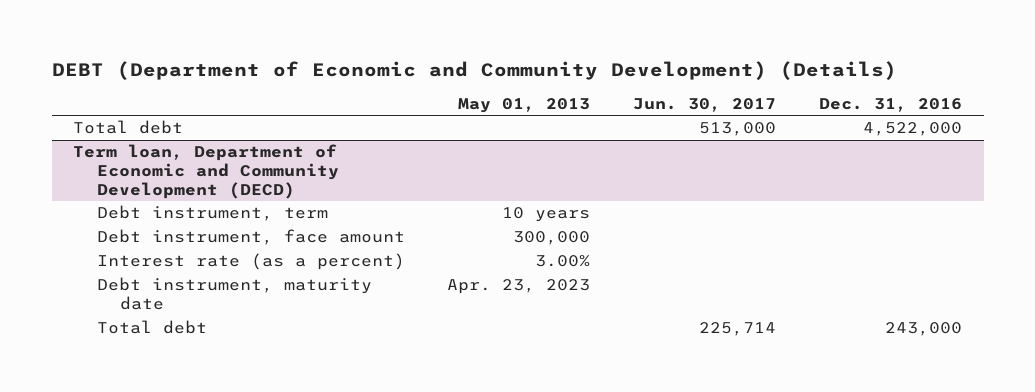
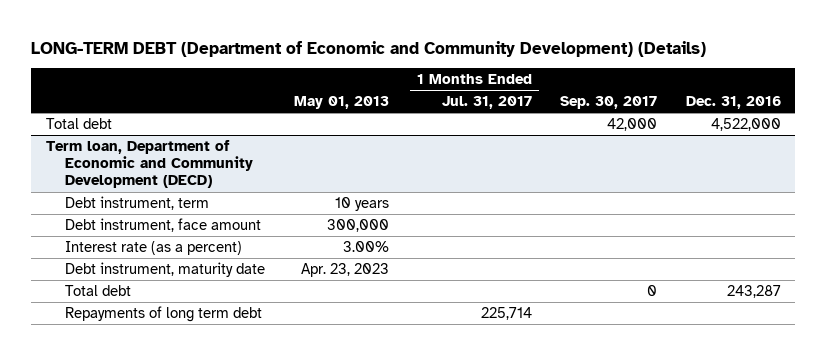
- DEBT (Department of Economic and Community Development) (Details)
+ LONG-TERM DEBT (Department of Economic and Community Development) (Details)
- | May 01, 2013 | Jun. 30, 2017 | Dec. 31, 2016
+ | May 01, 2013 | 1 Months Ended Jul. 31, 2017 | Sep. 30, 2017 | Dec. 31, 2016
@ Term loan, Department of Economic and Community Development (DECD)
- Total debt | | 225,714 | 243,000
+ Total debt | | | 0 | 243,287
+ Repayments of long term debt | | 225,714 | |

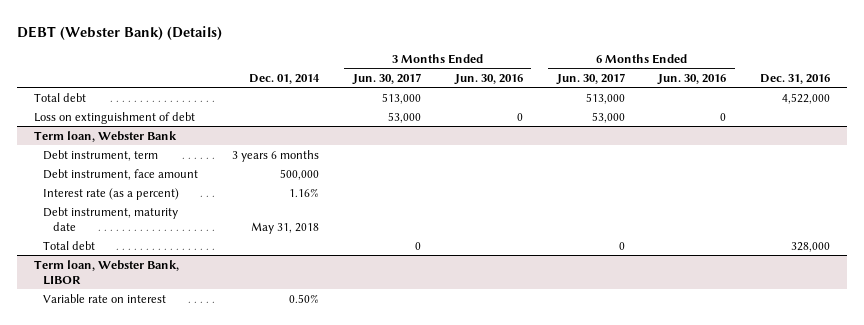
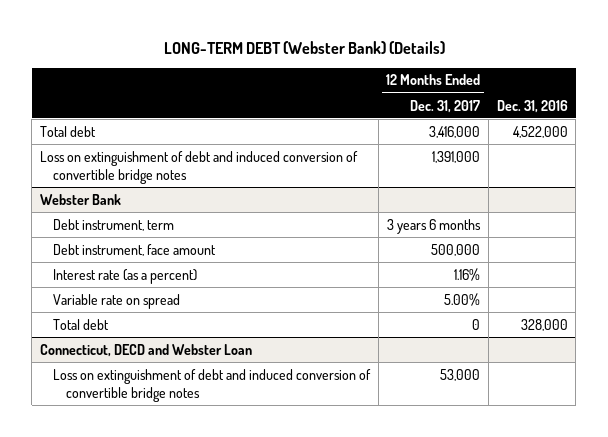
- DEBT (Webster Bank) (Details)
+ LONG-TERM DEBT (Webster Bank) (Details)
- | Dec. 01, 2014 | 3 Months Ended Jun. 30, 2017 | 3 Months Ended Jun. 30, 2016 | 6 Months Ended Jun. 30, 2017 | 6 Months Ended Jun. 30, 2016 | Dec. 31, 2016
+ | 12 Months Ended Dec. 31, 2017 | Dec. 31, 2016
- Loss on extinguishment of debt | | 53,000 | 0 | 53,000 | 0 |
- Term loan, Webster Bank
+ Loss on extinguishment of debt and induced conversion of convertible bridge notes | 1,391,000 |
+ Webster Bank
- Debt instrument, maturity date | May 31, 2018 | | | | |
+ Variable rate on spread | 5.00% |
- Term loan, Webster Bank, LIBOR
- Variable rate on interest | 0.50% | | | | |
+ Connecticut, DECD and Webster Loan
+ Loss on extinguishment of debt and induced conversion of convertible bridge notes | 53,000 |

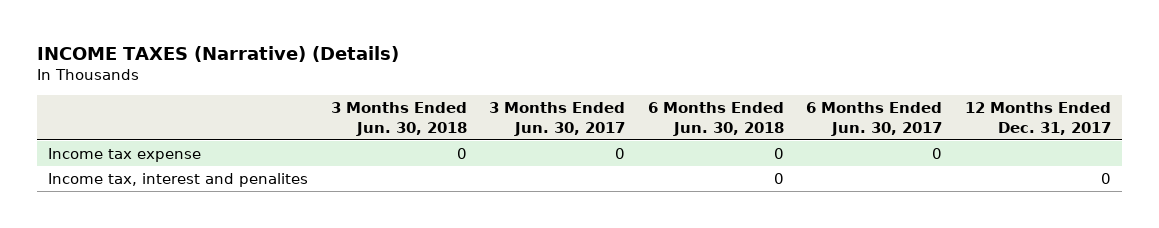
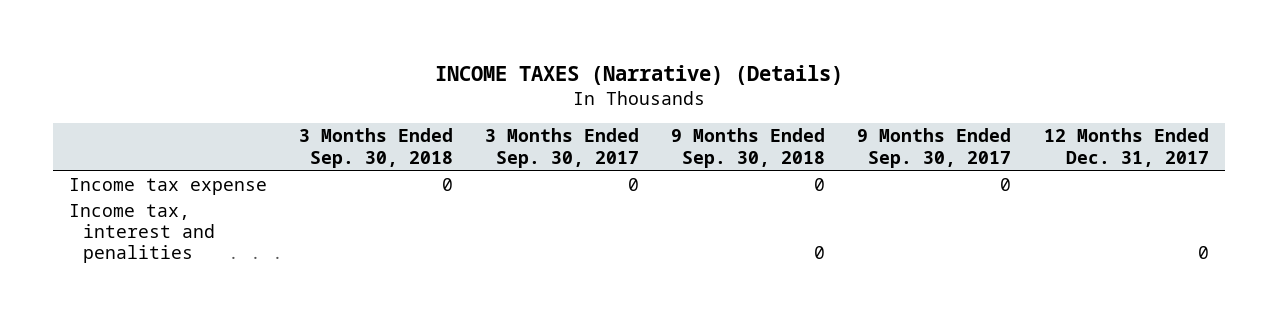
- | 3 Months Ended Jun. 30, 2018 | 3 Months Ended Jun. 30, 2017 | 6 Months Ended Jun. 30, 2018 | 6 Months Ended Jun. 30, 2017 | 12 Months Ended Dec. 31, 2017
+ | 3 Months Ended Sep. 30, 2018 | 3 Months Ended Sep. 30, 2017 | 9 Months Ended Sep. 30, 2018 | 9 Months Ended Sep. 30, 2017 | 12 Months Ended Dec. 31, 2017
- Income tax, interest and penalites | | | 0 | | 0
+ Income tax, interest and penalities | | | 0 | | 0

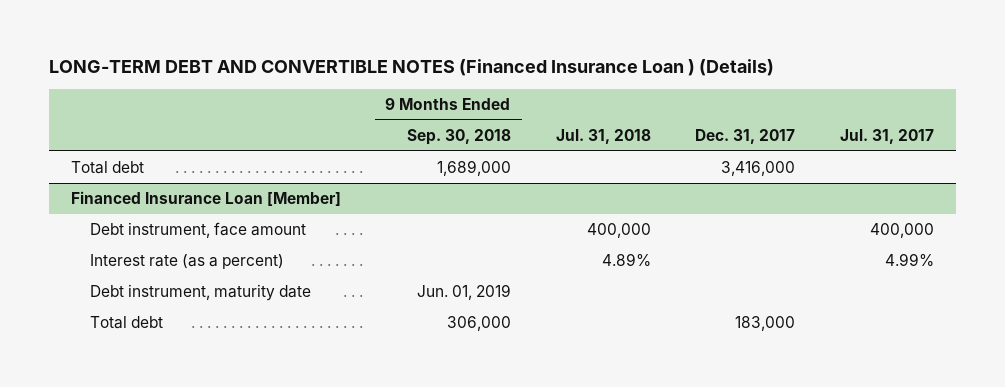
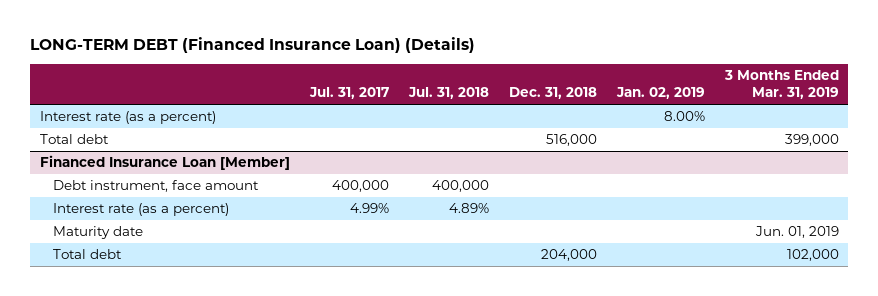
- LONG-TERM DEBT AND CONVERTIBLE NOTES (Financed Insurance Loan ) (Details)
+ LONG-TERM DEBT (Financed Insurance Loan) (Details)
- | 9 Months Ended Sep. 30, 2018 | Jul. 31, 2018 | Dec. 31, 2017 | Jul. 31, 2017
+ | Jul. 31, 2017 | Jul. 31, 2018 | Dec. 31, 2018 | Jan. 02, 2019 | 3 Months Ended Mar. 31, 2019
+ Interest rate (as a percent) | | | | 8.00% |
@ Financed Insurance Loan [Member]
- Debt instrument, maturity date | Jun. 01, 2019 | | |
+ Maturity date | | | | | Jun. 01, 2019

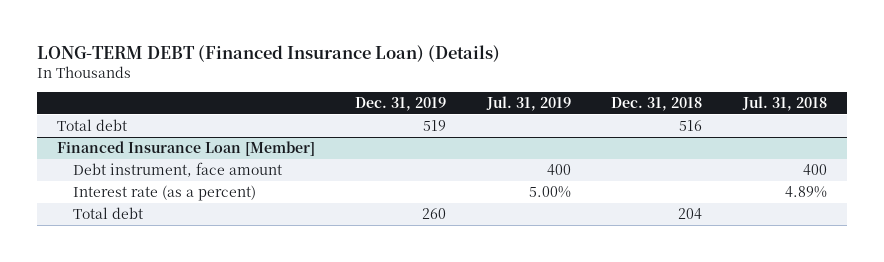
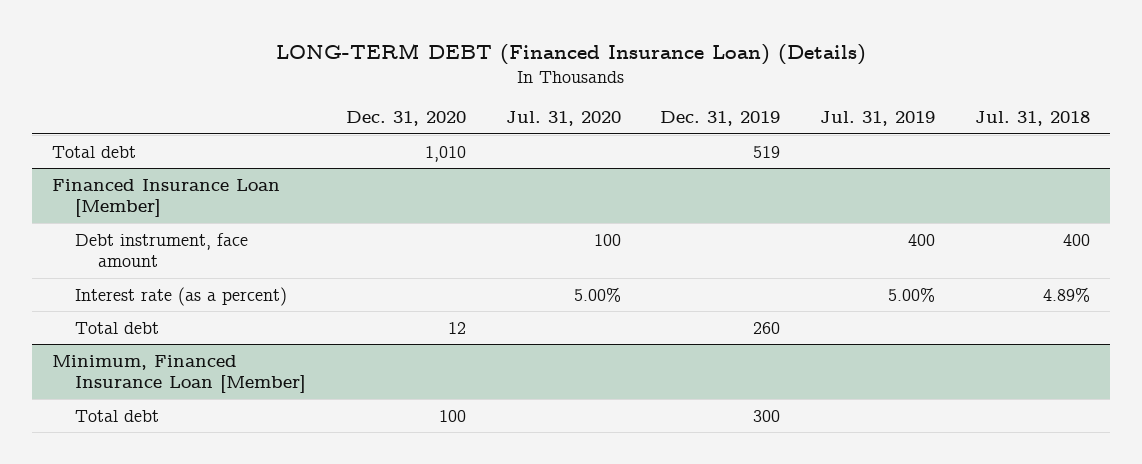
- | Dec. 31, 2019 | Jul. 31, 2019 | Dec. 31, 2018 | Jul. 31, 2018
+ | Dec. 31, 2020 | Jul. 31, 2020 | Dec. 31, 2019 | Jul. 31, 2019 | Jul. 31, 2018
+ Minimum, Financed Insurance Loan [Member]
+ Total debt | 100 | | 300 | |

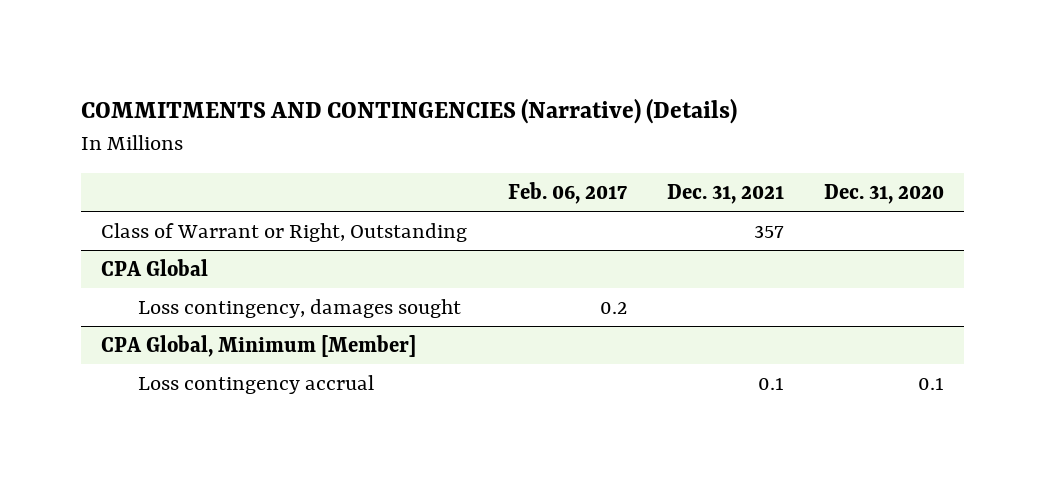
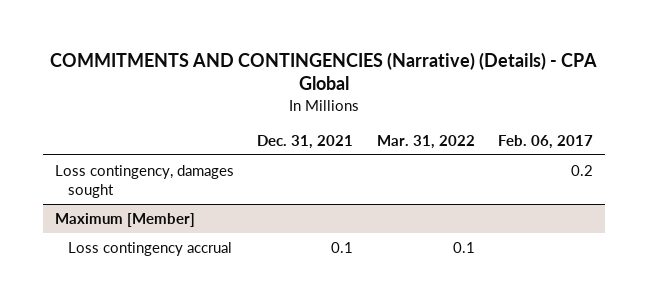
- COMMITMENTS AND CONTINGENCIES (Narrative) (Details)
+ COMMITMENTS AND CONTINGENCIES (Narrative) (Details) - CPA Global
- | Feb. 06, 2017 | Dec. 31, 2021 | Dec. 31, 2020
+ | Dec. 31, 2021 | Mar. 31, 2022 | Feb. 06, 2017
- Class of Warrant or Right, Outstanding | | 357 |
- CPA Global
- Loss contingency, damages sought | 0.2 | |
- CPA Global, Minimum [Member]
- Loss contingency accrual | | 0.1 | 0.1
+ Loss contingency, damages sought | | | 0.2
+ Maximum [Member]
+ Loss contingency accrual | 0.1 | 0.1 |

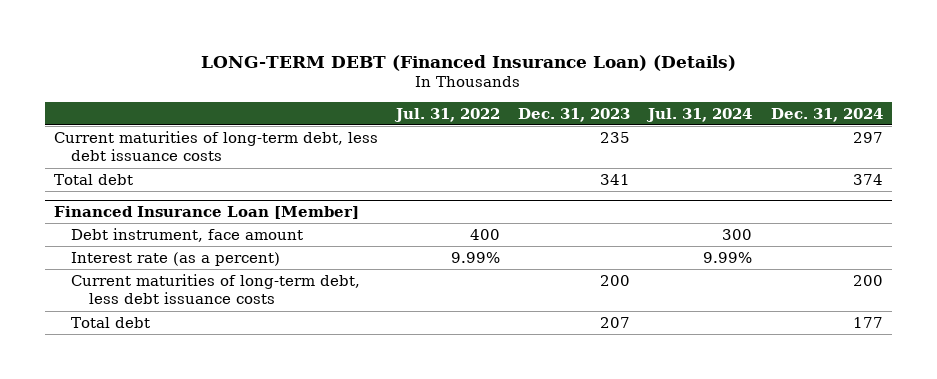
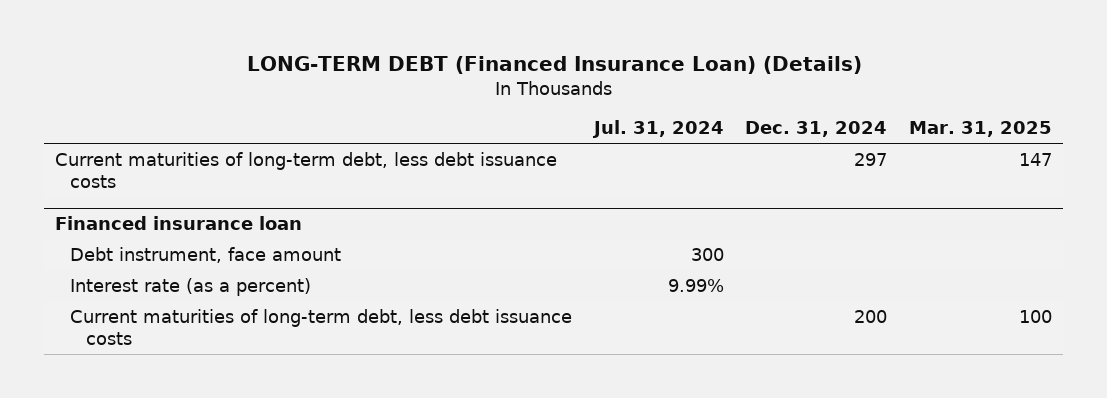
- | Jul. 31, 2022 | Dec. 31, 2023 | Jul. 31, 2024 | Dec. 31, 2024
+ | Jul. 31, 2024 | Dec. 31, 2024 | Mar. 31, 2025
- Total debt | | 341 | | 374
- Financed Insurance Loan [Member]
+ Financed insurance loan
- Total debt | | 207 | | 177

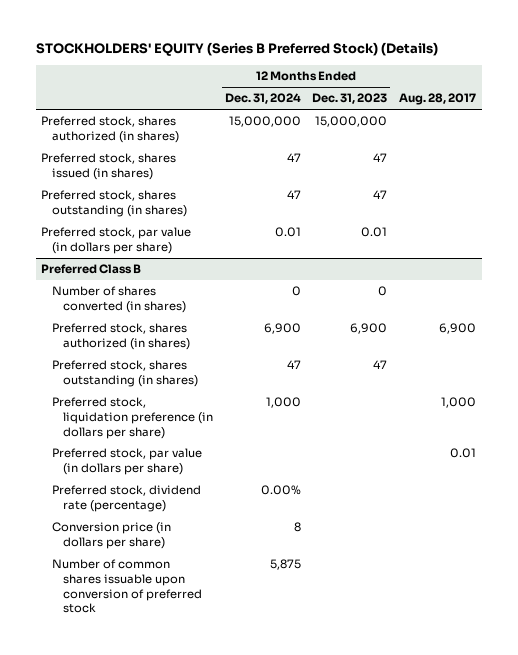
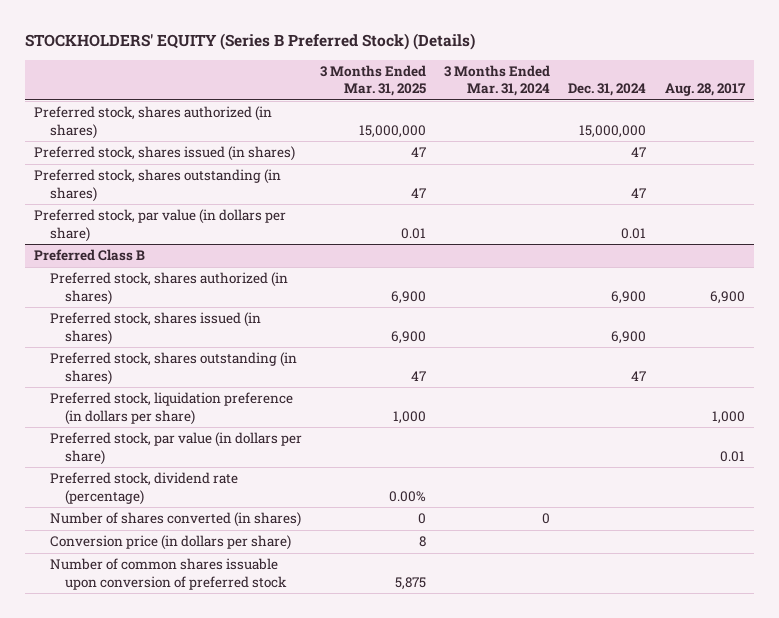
- | 12 Months Ended Dec. 31, 2024 | 12 Months Ended Dec. 31, 2023 | Aug. 28, 2017
+ | 3 Months Ended Mar. 31, 2025 | 3 Months Ended Mar. 31, 2024 | Dec. 31, 2024 | Aug. 28, 2017
@ Preferred Class B
+ Preferred stock, shares issued (in shares) | 6,900 | | 6,900 |
moved down: Number of shares converted (in shares) | 0 | 0 | |

